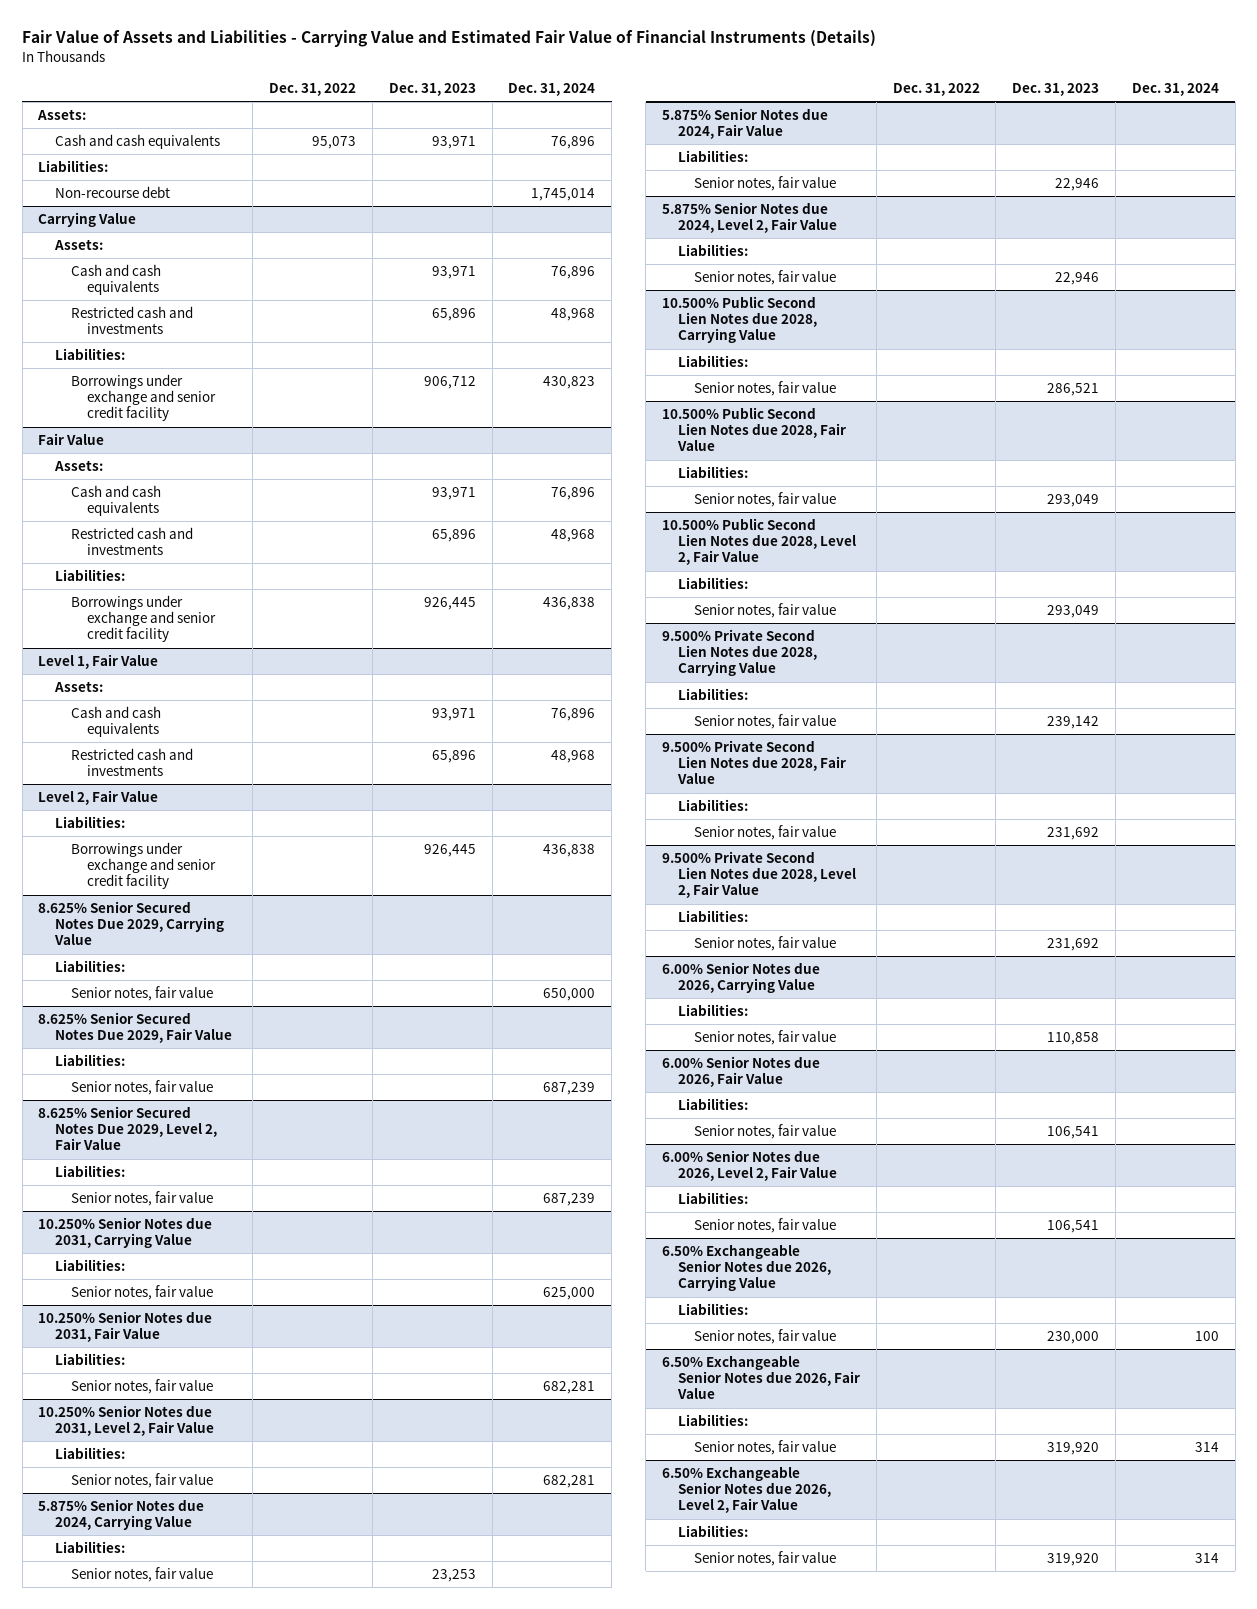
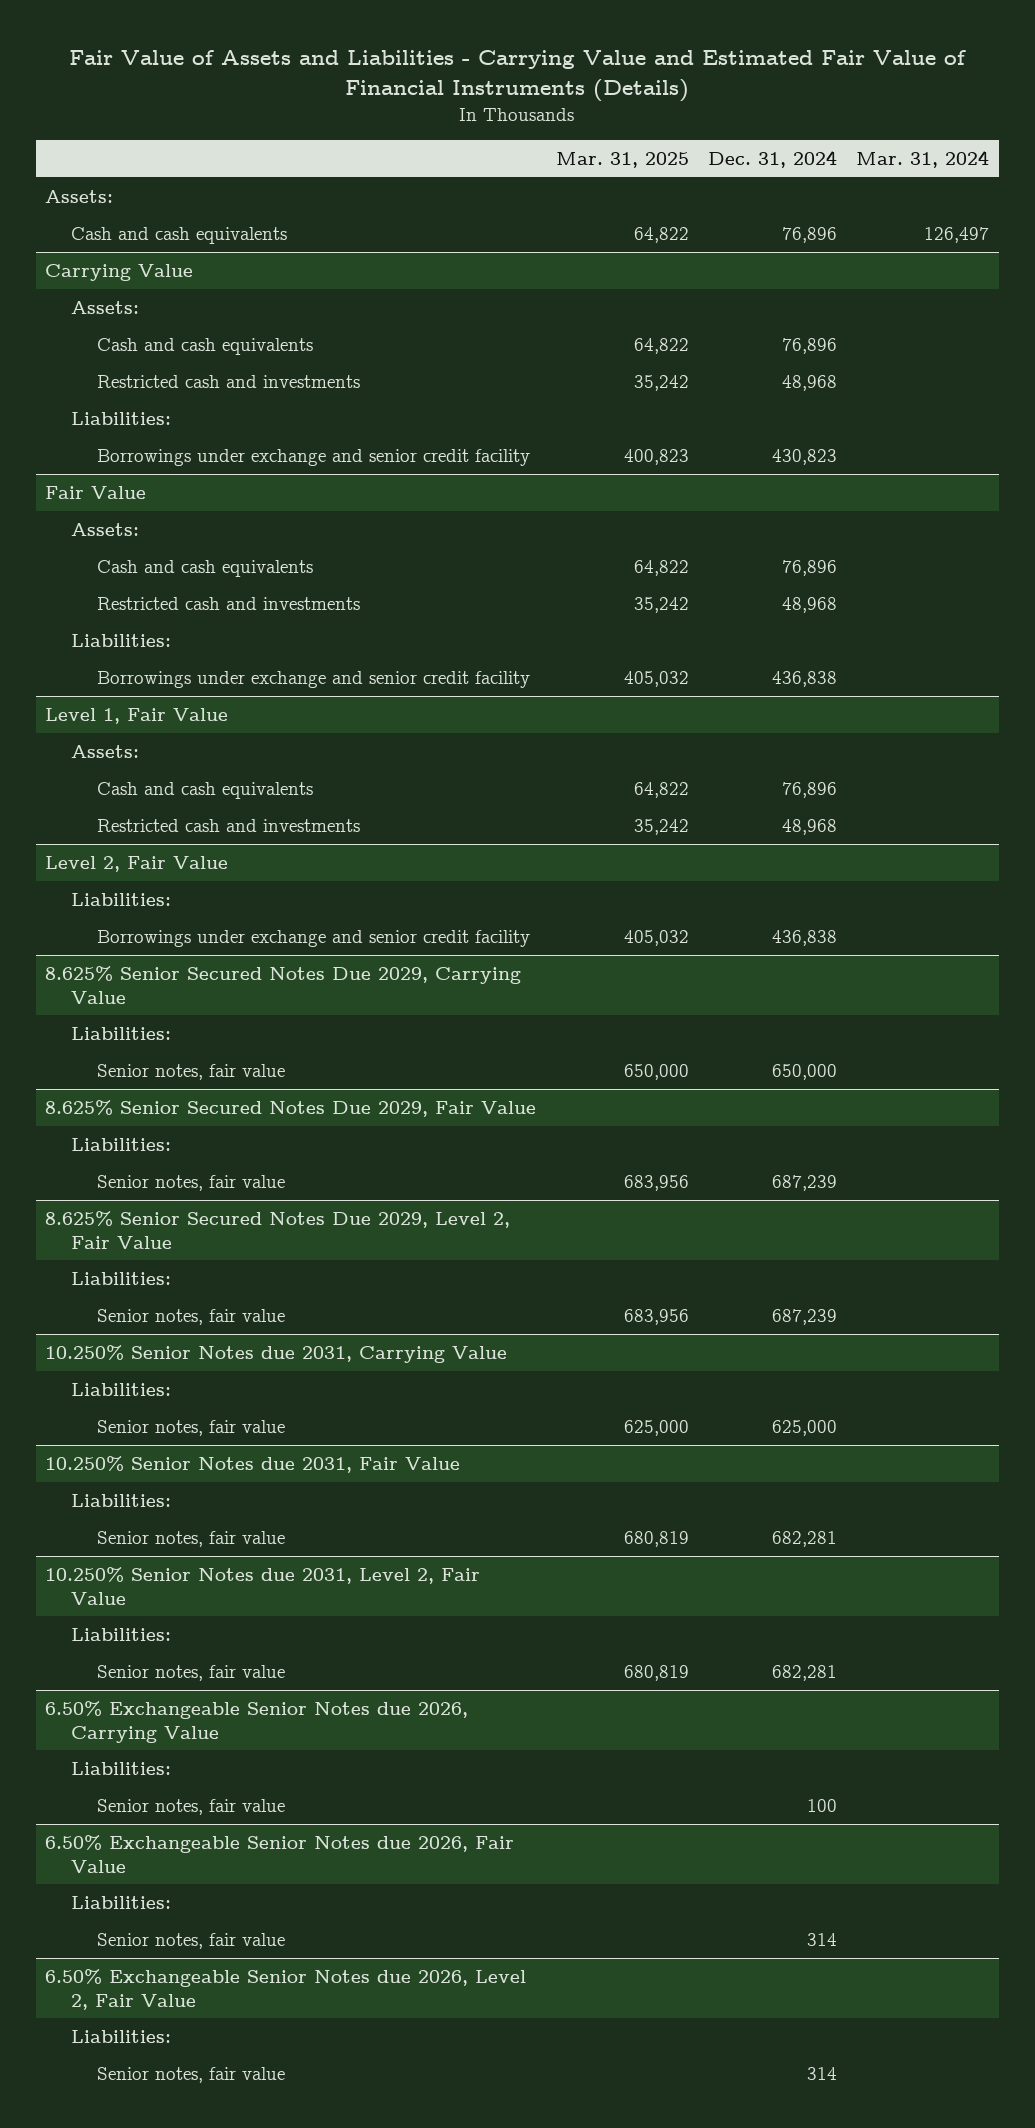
- | Dec. 31, 2022 | Dec. 31, 2023 | Dec. 31, 2024
+ | Mar. 31, 2025 | Dec. 31, 2024 | Mar. 31, 2024
- Liabilities:
- Non-recourse debt | | | 1,745,014
- 5.875% Senior Notes due 2024, Carrying Value
- Liabilities:
- Senior notes, fair value | | 23,253 |
- 5.875% Senior Notes due 2024, Fair Value
- Liabilities:
- Senior notes, fair value | | 22,946 |
- 5.875% Senior Notes due 2024, Level 2, Fair Value
- Liabilities:
- Senior notes, fair value | | 22,946 |
- 10.500% Public Second Lien Notes due 2028, Carrying Value
- Liabilities:
- Senior notes, fair value | | 286,521 |
- 10.500% Public Second Lien Notes due 2028, Fair Value
- Liabilities:
- Senior notes, fair value | | 293,049 |
- 10.500% Public Second Lien Notes due 2028, Level 2, Fair Value
- Liabilities:
- Senior notes, fair value | | 293,049 |
- 9.500% Private Second Lien Notes due 2028, Carrying Value
- Liabilities:
- Senior notes, fair value | | 239,142 |
- 9.500% Private Second Lien Notes due 2028, Fair Value
- Liabilities:
- Senior notes, fair value | | 231,692 |
- 9.500% Private Second Lien Notes due 2028, Level 2, Fair Value
- Liabilities:
- Senior notes, fair value | | 231,692 |
- 6.00% Senior Notes due 2026, Carrying Value
- Liabilities:
- Senior notes, fair value | | 110,858 |
- 6.00% Senior Notes due 2026, Fair Value
- Liabilities:
- Senior notes, fair value | | 106,541 |
- 6.00% Senior Notes due 2026, Level 2, Fair Value
- Liabilities:
- Senior notes, fair value | | 106,541 |

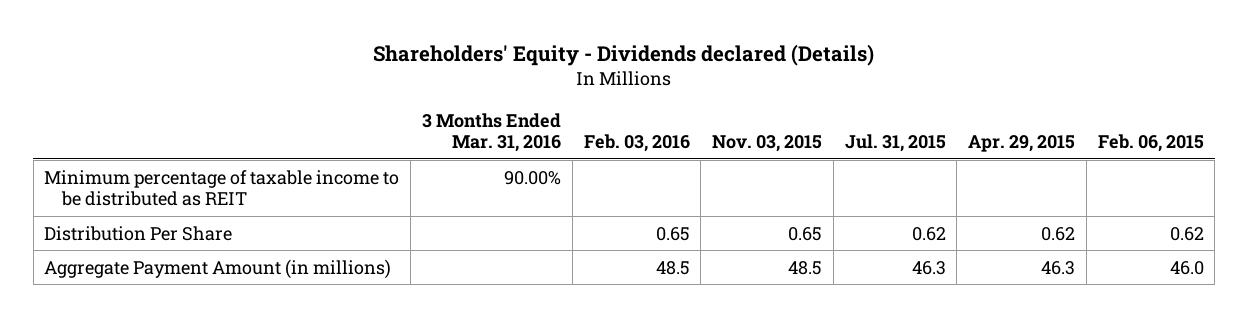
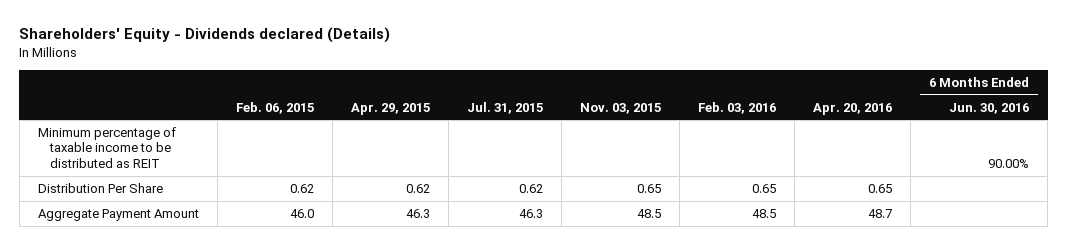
- | 3 Months Ended Mar. 31, 2016 | Feb. 03, 2016 | Nov. 03, 2015 | Jul. 31, 2015 | Apr. 29, 2015 | Feb. 06, 2015
+ | Feb. 06, 2015 | Apr. 29, 2015 | Jul. 31, 2015 | Nov. 03, 2015 | Feb. 03, 2016 | Apr. 20, 2016 | 6 Months Ended Jun. 30, 2016
- Aggregate Payment Amount (in millions) | | 48.5 | 48.5 | 46.3 | 46.3 | 46.0
+ Aggregate Payment Amount | 46.0 | 46.3 | 46.3 | 48.5 | 48.5 | 48.7 |

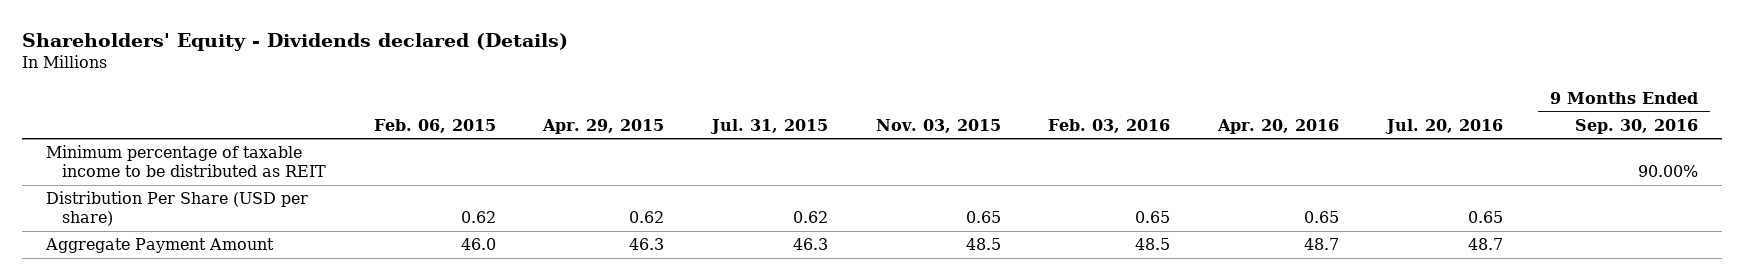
- | Feb. 06, 2015 | Apr. 29, 2015 | Jul. 31, 2015 | Nov. 03, 2015 | Feb. 03, 2016 | Apr. 20, 2016 | 6 Months Ended Jun. 30, 2016
+ | Feb. 06, 2015 | Apr. 29, 2015 | Jul. 31, 2015 | Nov. 03, 2015 | Feb. 03, 2016 | Apr. 20, 2016 | Jul. 20, 2016 | 9 Months Ended Sep. 30, 2016
- Distribution Per Share | 0.62 | 0.62 | 0.62 | 0.65 | 0.65 | 0.65 |
+ Distribution Per Share (USD per share) | 0.62 | 0.62 | 0.62 | 0.65 | 0.65 | 0.65 | 0.65 |

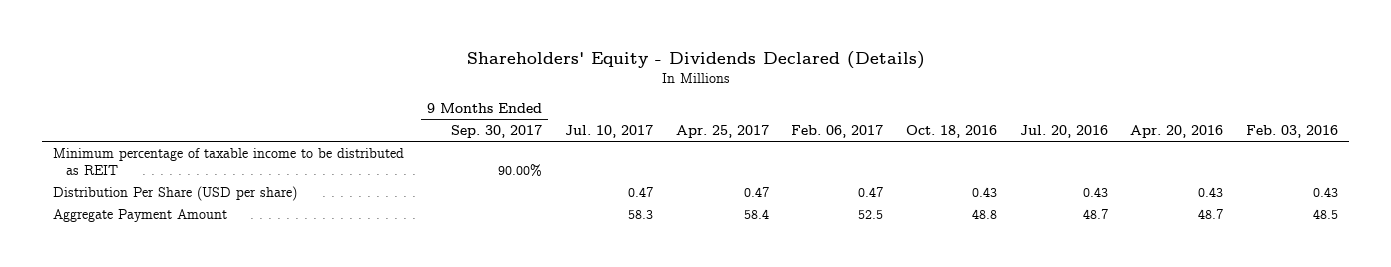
- Shareholders' Equity - Dividends declared (Details)
+ Shareholders' Equity - Dividends Declared (Details)
- | Feb. 06, 2015 | Apr. 29, 2015 | Jul. 31, 2015 | Nov. 03, 2015 | Feb. 03, 2016 | Apr. 20, 2016 | Jul. 20, 2016 | 9 Months Ended Sep. 30, 2016
+ | 9 Months Ended Sep. 30, 2017 | Jul. 10, 2017 | Apr. 25, 2017 | Feb. 06, 2017 | Oct. 18, 2016 | Jul. 20, 2016 | Apr. 20, 2016 | Feb. 03, 2016
- Distribution Per Share (USD per share) | 0.62 | 0.62 | 0.62 | 0.65 | 0.65 | 0.65 | 0.65 |
+ Distribution Per Share (USD per share) | | 0.47 | 0.47 | 0.47 | 0.43 | 0.43 | 0.43 | 0.43

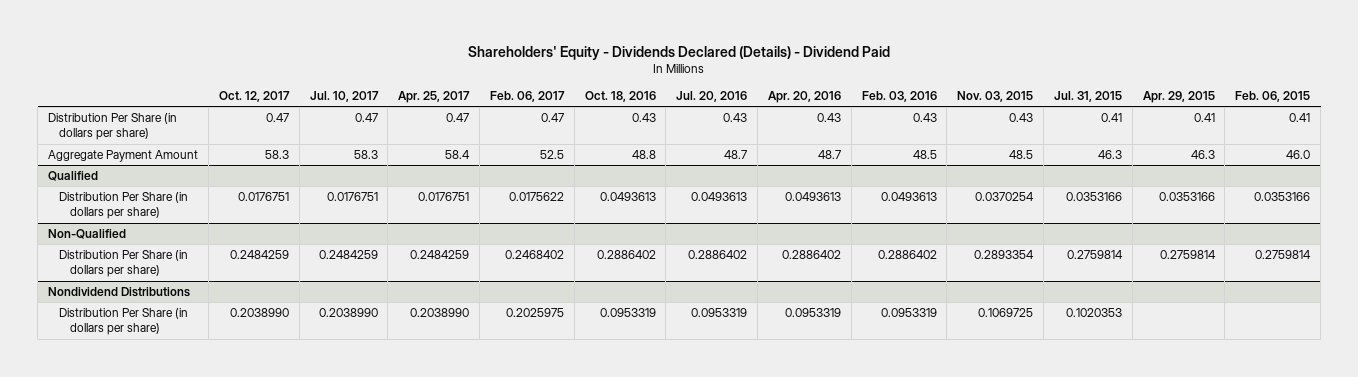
- Shareholders' Equity - Dividends Declared (Details)
+ Shareholders' Equity - Dividends Declared (Details) - Dividend Paid
- | 9 Months Ended Sep. 30, 2017 | Jul. 10, 2017 | Apr. 25, 2017 | Feb. 06, 2017 | Oct. 18, 2016 | Jul. 20, 2016 | Apr. 20, 2016 | Feb. 03, 2016
+ | Oct. 12, 2017 | Jul. 10, 2017 | Apr. 25, 2017 | Feb. 06, 2017 | Oct. 18, 2016 | Jul. 20, 2016 | Apr. 20, 2016 | Feb. 03, 2016 | Nov. 03, 2015 | Jul. 31, 2015 | Apr. 29, 2015 | Feb. 06, 2015
- Minimum percentage of taxable income to be distributed as REIT | 90.00% | | | | | | |
- Distribution Per Share (USD per share) | | 0.47 | 0.47 | 0.47 | 0.43 | 0.43 | 0.43 | 0.43
+ Distribution Per Share (in dollars per share) | 0.47 | 0.47 | 0.47 | 0.47 | 0.43 | 0.43 | 0.43 | 0.43 | 0.43 | 0.41 | 0.41 | 0.41
+ Qualified
+ Distribution Per Share (in dollars per share) | 0.0176751 | 0.0176751 | 0.0176751 | 0.0175622 | 0.0493613 | 0.0493613 | 0.0493613 | 0.0493613 | 0.0370254 | 0.0353166 | 0.0353166 | 0.0353166
+ Non-Qualified
+ Distribution Per Share (in dollars per share) | 0.2484259 | 0.2484259 | 0.2484259 | 0.2468402 | 0.2886402 | 0.2886402 | 0.2886402 | 0.2886402 | 0.2893354 | 0.2759814 | 0.2759814 | 0.2759814
+ Nondividend Distributions
+ Distribution Per Share (in dollars per share) | 0.2038990 | 0.2038990 | 0.2038990 | 0.2025975 | 0.0953319 | 0.0953319 | 0.0953319 | 0.0953319 | 0.1069725 | 0.1020353 | |

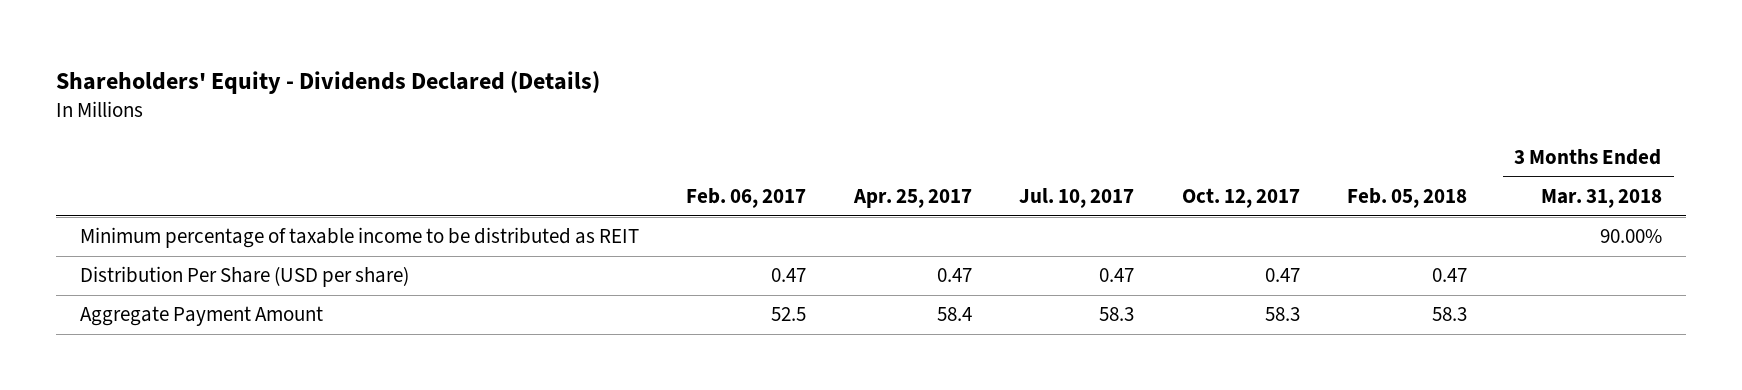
- Shareholders' Equity - Dividends Declared (Details) - Dividend Paid
+ Shareholders' Equity - Dividends Declared (Details)
- | Oct. 12, 2017 | Jul. 10, 2017 | Apr. 25, 2017 | Feb. 06, 2017 | Oct. 18, 2016 | Jul. 20, 2016 | Apr. 20, 2016 | Feb. 03, 2016 | Nov. 03, 2015 | Jul. 31, 2015 | Apr. 29, 2015 | Feb. 06, 2015
+ | Feb. 06, 2017 | Apr. 25, 2017 | Jul. 10, 2017 | Oct. 12, 2017 | Feb. 05, 2018 | 3 Months Ended Mar. 31, 2018
- Distribution Per Share (in dollars per share) | 0.47 | 0.47 | 0.47 | 0.47 | 0.43 | 0.43 | 0.43 | 0.43 | 0.43 | 0.41 | 0.41 | 0.41
+ Minimum percentage of taxable income to be distributed as REIT | | | | | | 90.00%
+ Distribution Per Share (USD per share) | 0.47 | 0.47 | 0.47 | 0.47 | 0.47 |
- Qualified
- Distribution Per Share (in dollars per share) | 0.0176751 | 0.0176751 | 0.0176751 | 0.0175622 | 0.0493613 | 0.0493613 | 0.0493613 | 0.0493613 | 0.0370254 | 0.0353166 | 0.0353166 | 0.0353166
- Non-Qualified
- Distribution Per Share (in dollars per share) | 0.2484259 | 0.2484259 | 0.2484259 | 0.2468402 | 0.2886402 | 0.2886402 | 0.2886402 | 0.2886402 | 0.2893354 | 0.2759814 | 0.2759814 | 0.2759814
- Nondividend Distributions
- Distribution Per Share (in dollars per share) | 0.2038990 | 0.2038990 | 0.2038990 | 0.2025975 | 0.0953319 | 0.0953319 | 0.0953319 | 0.0953319 | 0.1069725 | 0.1020353 | |

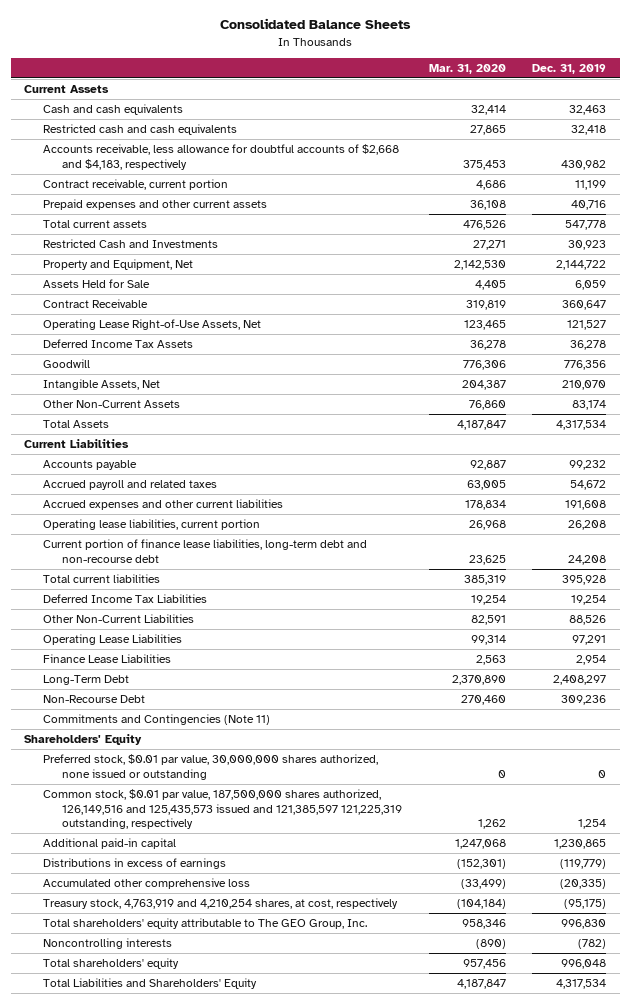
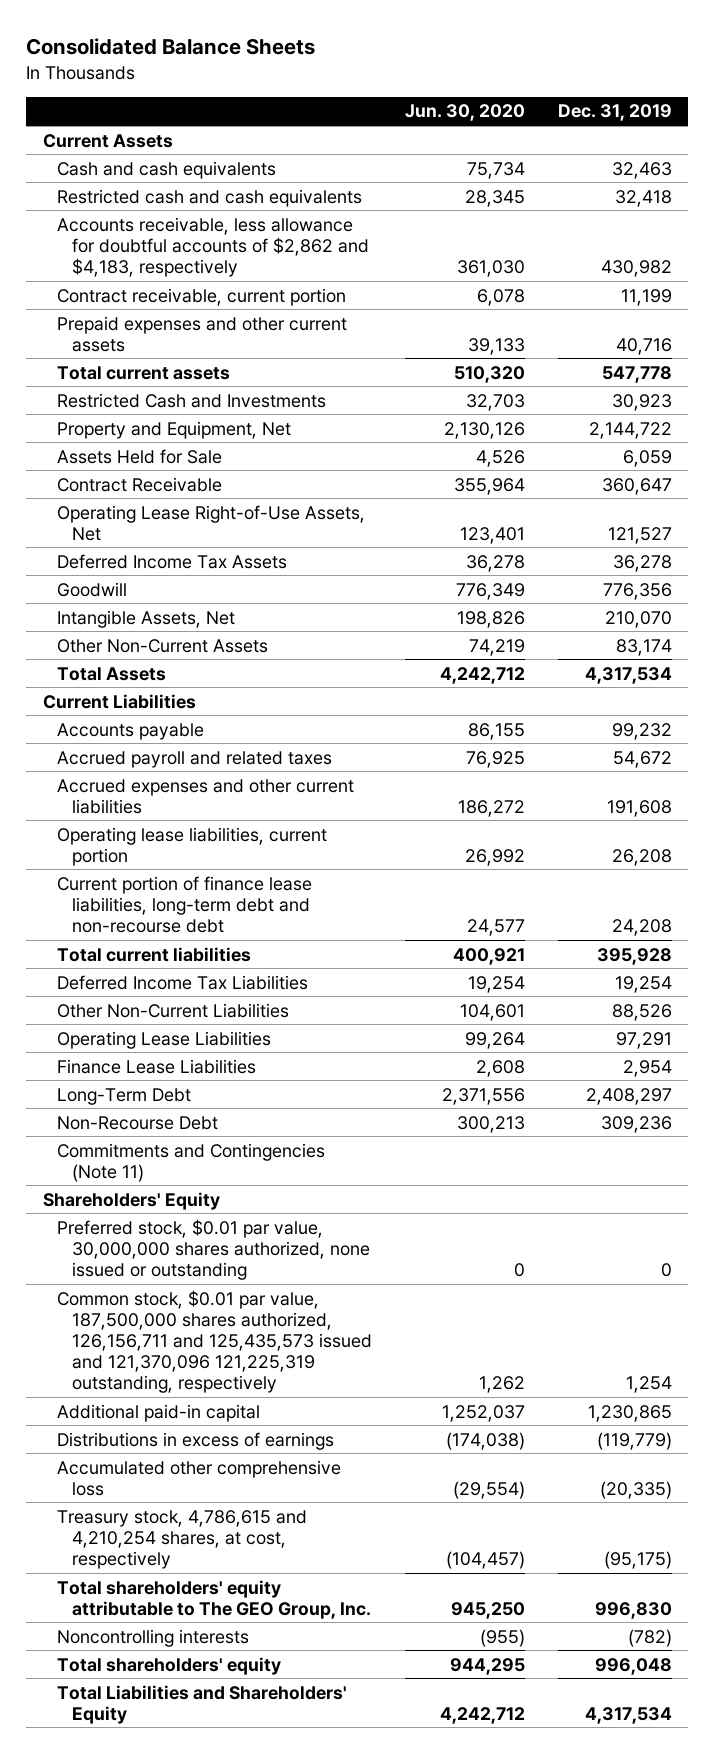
- | Mar. 31, 2020 | Dec. 31, 2019
+ | Jun. 30, 2020 | Dec. 31, 2019
- Accounts receivable, less allowance for doubtful accounts of $2,668 and $4,183, respectively | 375,453 | 430,982
+ Accounts receivable, less allowance for doubtful accounts of $2,862 and $4,183, respectively | 361,030 | 430,982
- Common stock, $0.01 par value, 187,500,000 shares authorized, 126,149,516 and 125,435,573 issued and 121,385,597 121,225,319 outstanding, respectively | 1,262 | 1,254
+ Common stock, $0.01 par value, 187,500,000 shares authorized, 126,156,711 and 125,435,573 issued and 121,370,096 121,225,319 outstanding, respectively | 1,262 | 1,254
- Treasury stock, 4,763,919 and 4,210,254 shares, at cost, respectively | (104,184) | (95,175)
+ Treasury stock, 4,786,615 and 4,210,254 shares, at cost, respectively | (104,457) | (95,175)

